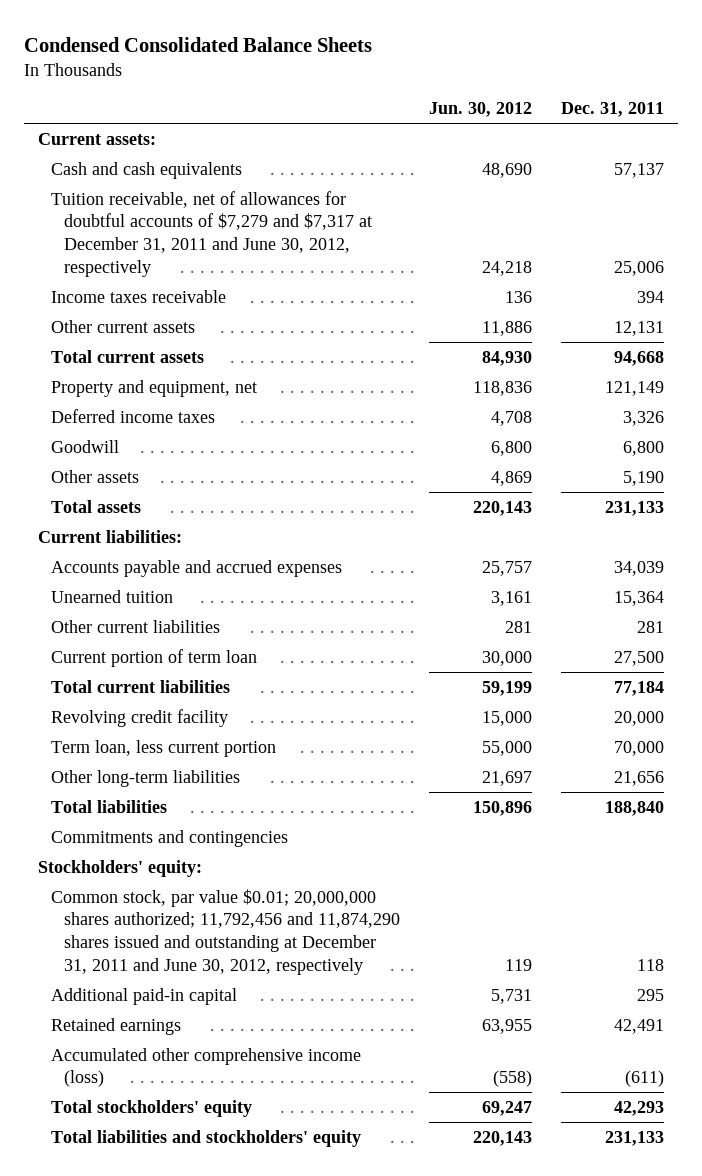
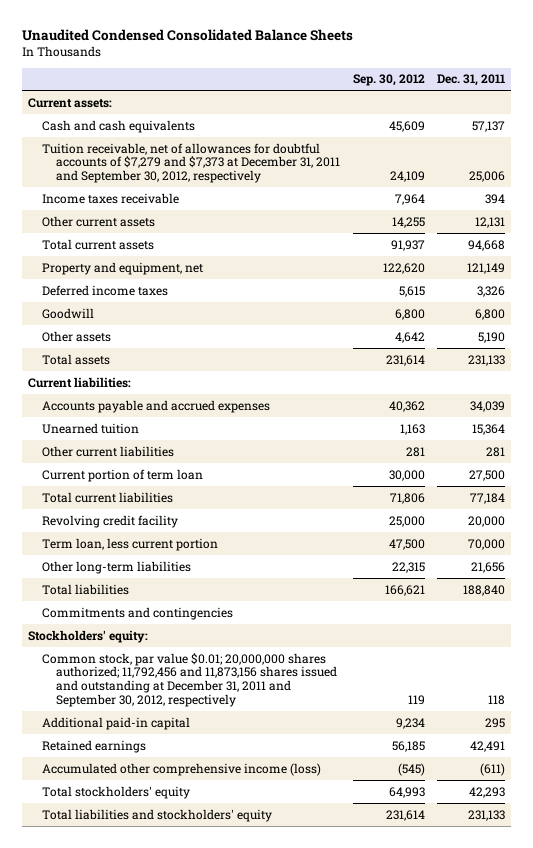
- Condensed Consolidated Balance Sheets
+ Unaudited Condensed Consolidated Balance Sheets
- | Jun. 30, 2012 | Dec. 31, 2011
+ | Sep. 30, 2012 | Dec. 31, 2011
- Tuition receivable, net of allowances for doubtful accounts of $7,279 and $7,317 at December 31, 2011 and June 30, 2012, respectively | 24,218 | 25,006
+ Tuition receivable, net of allowances for doubtful accounts of $7,279 and $7,373 at December 31, 2011 and September 30, 2012, respectively | 24,109 | 25,006
- Common stock, par value $0.01; 20,000,000 shares authorized; 11,792,456 and 11,874,290 shares issued and outstanding at December 31, 2011 and June 30, 2012, respectively | 119 | 118
+ Common stock, par value $0.01; 20,000,000 shares authorized; 11,792,456 and 11,873,156 shares issued and outstanding at December 31, 2011 and September 30, 2012, respectively | 119 | 118

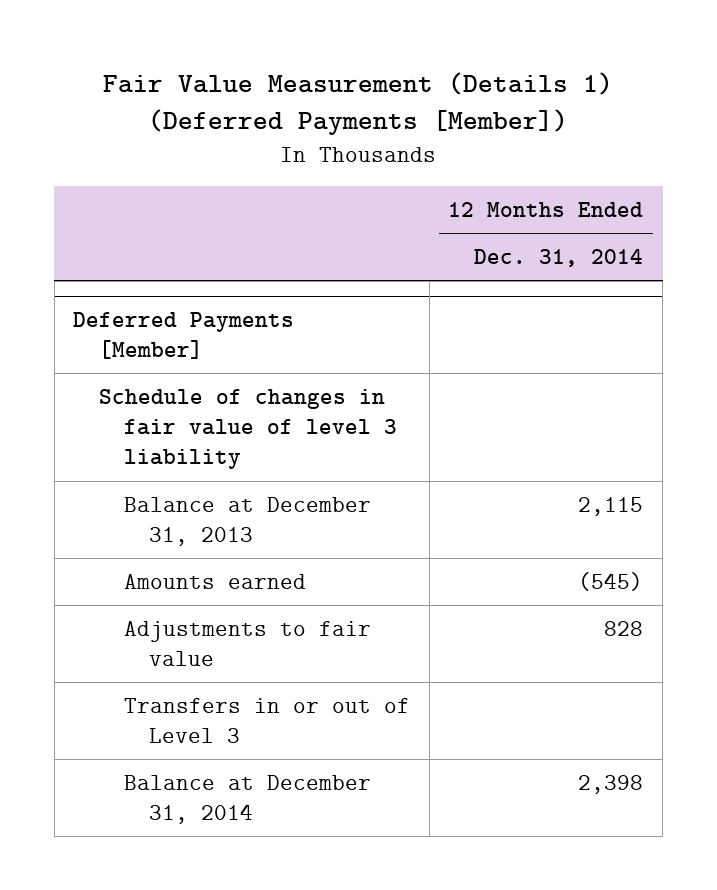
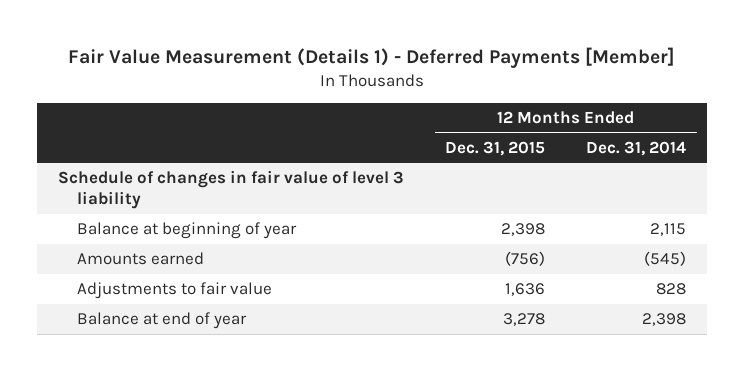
- Fair Value Measurement (Details 1) (Deferred Payments [Member])
+ Fair Value Measurement (Details 1) - Deferred Payments [Member]
- | 12 Months Ended Dec. 31, 2014
+ | 12 Months Ended Dec. 31, 2015 | 12 Months Ended Dec. 31, 2014
- Deferred Payments [Member]
- Balance at December 31, 2013 | 2,115
+ Balance at beginning of year | 2,398 | 2,115
- Transfers in or out of Level 3
- Balance at December 31, 2014 | 2,398
+ Balance at end of year | 3,278 | 2,398

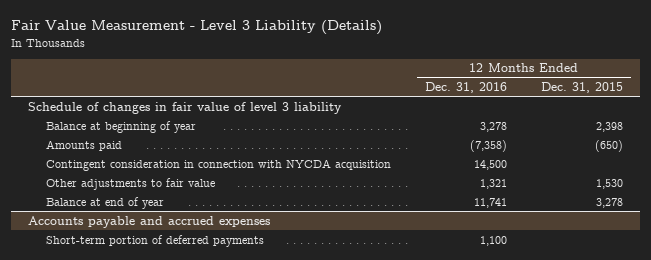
- Fair Value Measurement (Details 1) - Deferred Payments [Member]
+ Fair Value Measurement - Level 3 Liability (Details)
- | 12 Months Ended Dec. 31, 2015 | 12 Months Ended Dec. 31, 2014
+ | 12 Months Ended Dec. 31, 2016 | 12 Months Ended Dec. 31, 2015
- Amounts earned | (756) | (545)
- Adjustments to fair value | 1,636 | 828
+ Amounts paid | (7,358) | (650)
+ Contingent consideration in connection with NYCDA acquisition | 14,500 |
+ Other adjustments to fair value | 1,321 | 1,530
+ Accounts payable and accrued expenses
+ Short-term portion of deferred payments | 1,100 |

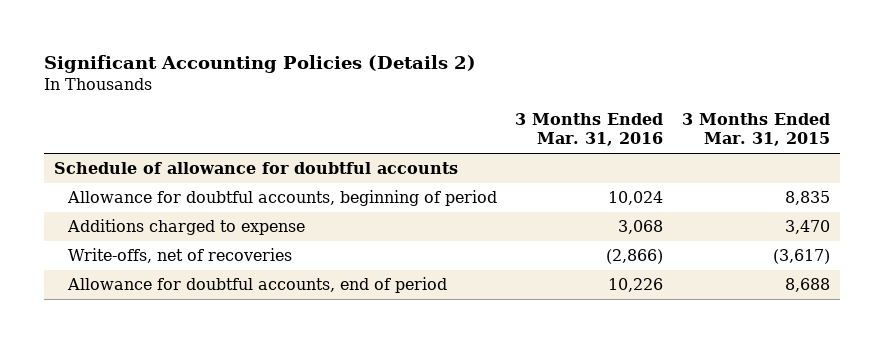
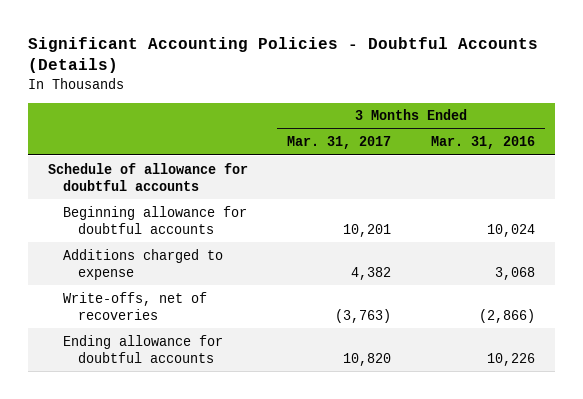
- Significant Accounting Policies (Details 2)
+ Significant Accounting Policies - Doubtful Accounts (Details)
- | 3 Months Ended Mar. 31, 2016 | 3 Months Ended Mar. 31, 2015
+ | 3 Months Ended Mar. 31, 2017 | 3 Months Ended Mar. 31, 2016
- Allowance for doubtful accounts, beginning of period | 10,024 | 8,835
+ Beginning allowance for doubtful accounts | 10,201 | 10,024
- Allowance for doubtful accounts, end of period | 10,226 | 8,688
+ Ending allowance for doubtful accounts | 10,820 | 10,226

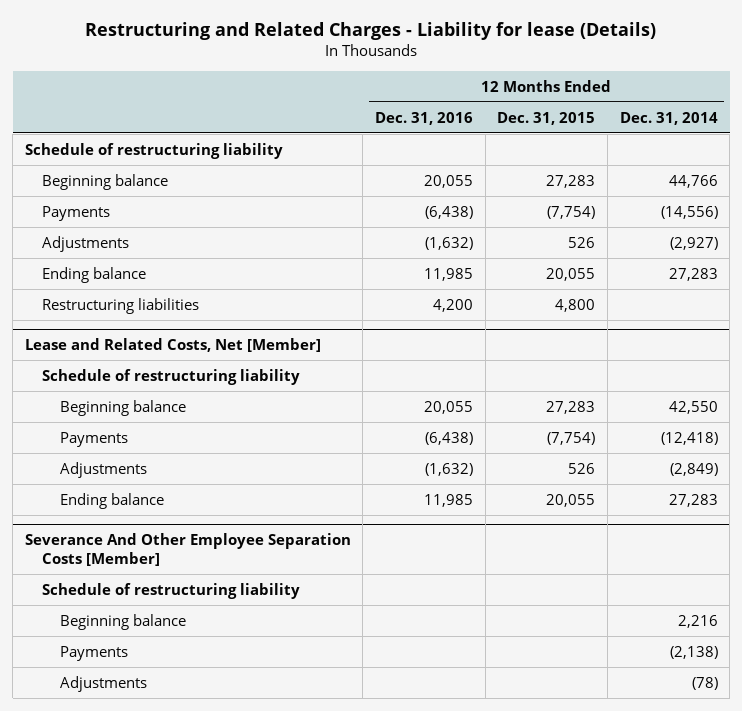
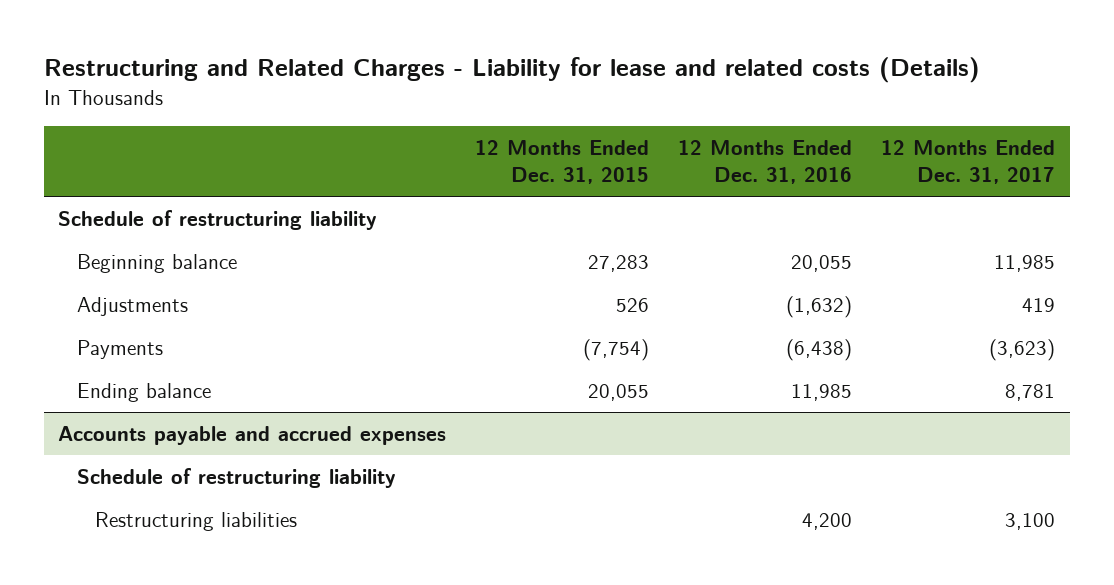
- Restructuring and Related Charges - Liability for lease (Details)
+ Restructuring and Related Charges - Liability for lease and related costs (Details)
- | 12 Months Ended Dec. 31, 2016 | 12 Months Ended Dec. 31, 2015 | 12 Months Ended Dec. 31, 2014
+ | 12 Months Ended Dec. 31, 2015 | 12 Months Ended Dec. 31, 2016 | 12 Months Ended Dec. 31, 2017
- Payments | (6,438) | (7,754) | (14,556)
- Ending balance | 11,985 | 20,055 | 27,283
- Restructuring liabilities | 4,200 | 4,800 |
- Lease and Related Costs, Net [Member]
- Schedule of restructuring liability
- Beginning balance | 20,055 | 27,283 | 42,550
- Adjustments | (1,632) | 526 | (2,849)
- Severance And Other Employee Separation Costs [Member]
+ Accounts payable and accrued expenses
- Beginning balance | | | 2,216
- Payments | | | (2,138)
- Adjustments | | | (78)
+ Restructuring liabilities | | 4,200 | 3,100

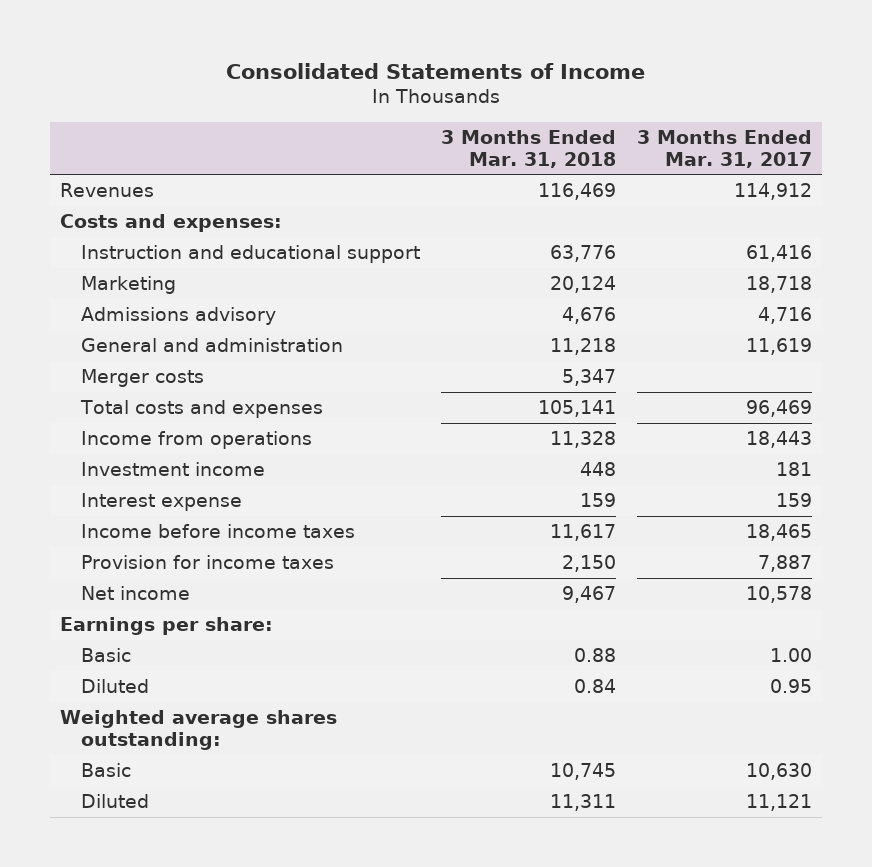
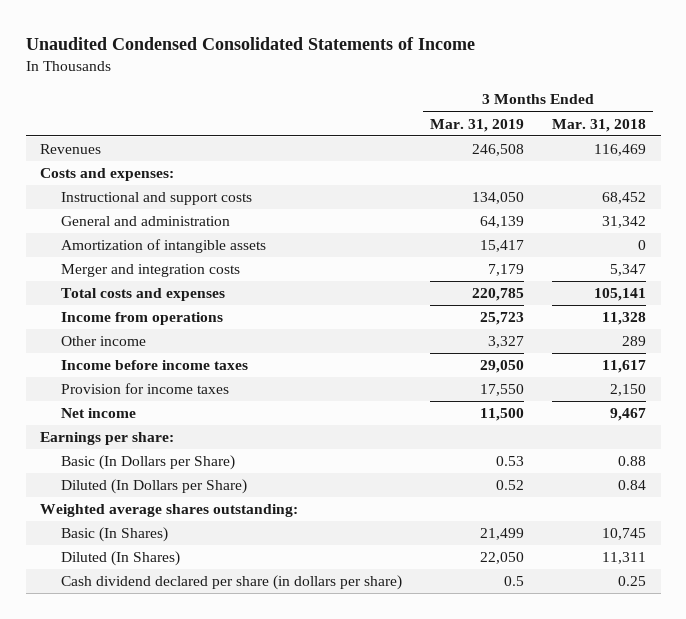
- Consolidated Statements of Income
+ Unaudited Condensed Consolidated Statements of Income
- | 3 Months Ended Mar. 31, 2018 | 3 Months Ended Mar. 31, 2017
+ | 3 Months Ended Mar. 31, 2019 | 3 Months Ended Mar. 31, 2018
- Instruction and educational support | 63,776 | 61,416
- Marketing | 20,124 | 18,718
- Admissions advisory | 4,676 | 4,716
- General and administration | 11,218 | 11,619
- Merger costs | 5,347 |
+ Instructional and support costs | 134,050 | 68,452
+ General and administration | 64,139 | 31,342
+ Amortization of intangible assets | 15,417 | 0
+ Merger and integration costs | 7,179 | 5,347
- Investment income | 448 | 181
- Interest expense | 159 | 159
+ Other income | 3,327 | 289
- Basic | 0.88 | 1.00
- Diluted | 0.84 | 0.95
+ Basic (In Dollars per Share) | 0.53 | 0.88
+ Diluted (In Dollars per Share) | 0.52 | 0.84
- Basic | 10,745 | 10,630
- Diluted | 11,311 | 11,121
+ Basic (In Shares) | 21,499 | 10,745
+ Diluted (In Shares) | 22,050 | 11,311
+ Cash dividend declared per share (in dollars per share) | 0.5 | 0.25

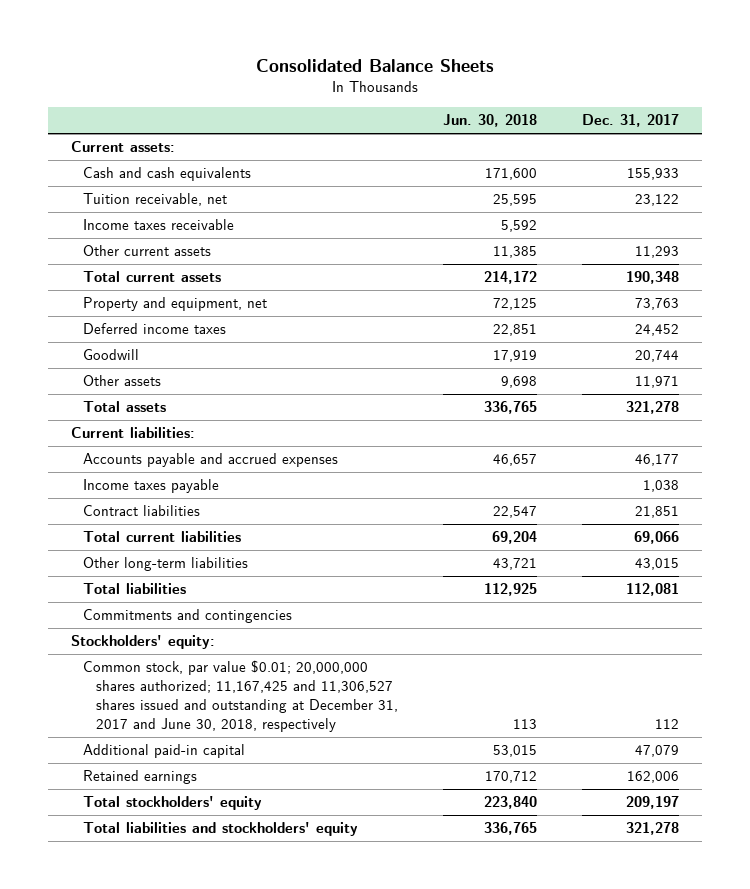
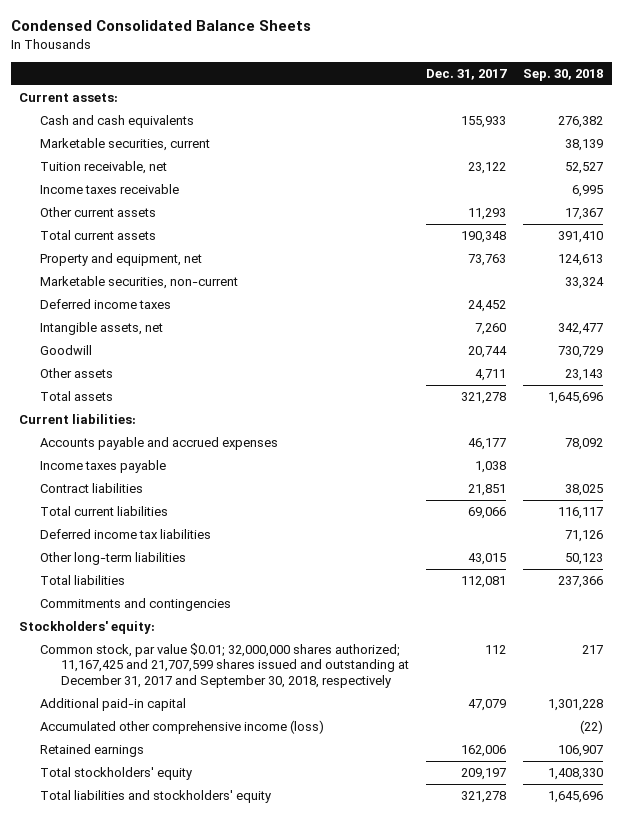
- Consolidated Balance Sheets
+ Condensed Consolidated Balance Sheets
- | Jun. 30, 2018 | Dec. 31, 2017
+ | Dec. 31, 2017 | Sep. 30, 2018
+ Marketable securities, current | | 38,139
+ Marketable securities, non-current | | 33,324
+ Intangible assets, net | 7,260 | 342,477
- Other assets | 9,698 | 11,971
+ Other assets | 4,711 | 23,143
+ Deferred income tax liabilities | | 71,126
- Common stock, par value $0.01; 20,000,000 shares authorized; 11,167,425 and 11,306,527 shares issued and outstanding at December 31, 2017 and June 30, 2018, respectively | 113 | 112
+ Common stock, par value $0.01; 32,000,000 shares authorized; 11,167,425 and 21,707,599 shares issued and outstanding at December 31, 2017 and September 30, 2018, respectively | 112 | 217
+ Accumulated other comprehensive income (loss) | | (22)

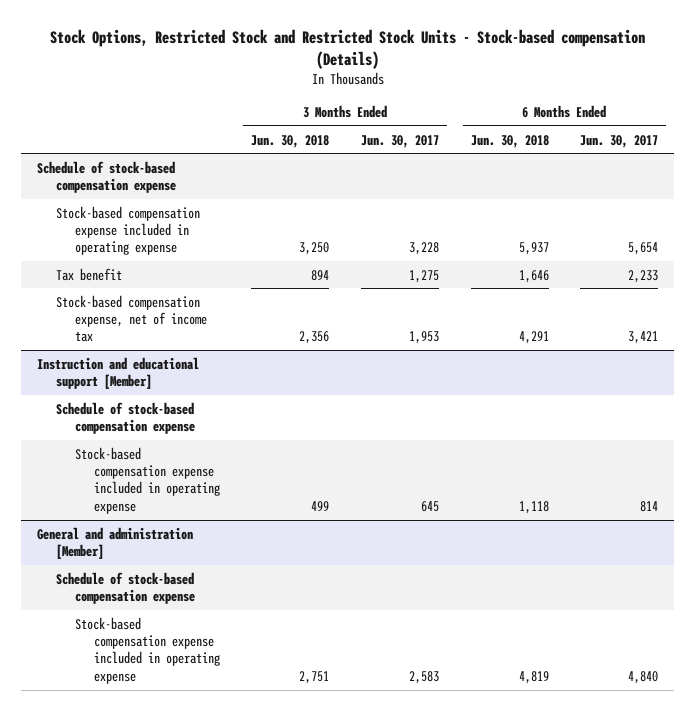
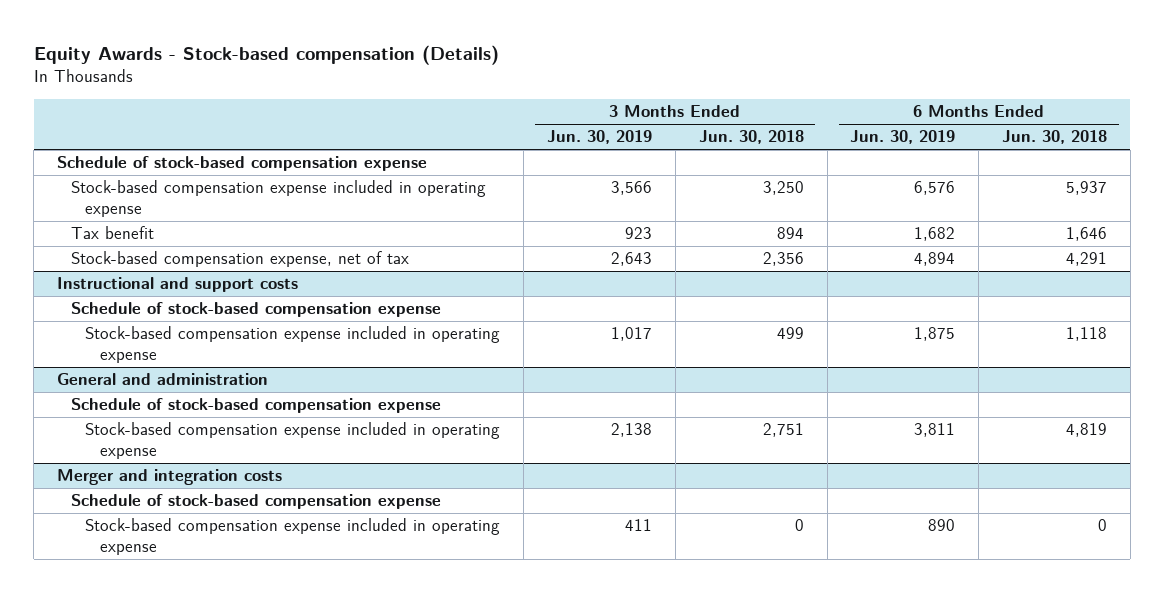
- Stock Options, Restricted Stock and Restricted Stock Units - Stock-based compensation (Details)
+ Equity Awards - Stock-based compensation (Details)
- | 3 Months Ended Jun. 30, 2018 | 3 Months Ended Jun. 30, 2017 | 6 Months Ended Jun. 30, 2018 | 6 Months Ended Jun. 30, 2017
+ | 3 Months Ended Jun. 30, 2019 | 3 Months Ended Jun. 30, 2018 | 6 Months Ended Jun. 30, 2019 | 6 Months Ended Jun. 30, 2018
- Stock-based compensation expense, net of income tax | 2,356 | 1,953 | 4,291 | 3,421
- Instruction and educational support [Member]
+ Stock-based compensation expense, net of tax | 2,643 | 2,356 | 4,894 | 4,291
+ Instructional and support costs
- General and administration [Member]
+ General and administration
+ Merger and integration costs
+ Schedule of stock-based compensation expense
+ Stock-based compensation expense included in operating expense | 411 | 0 | 890 | 0

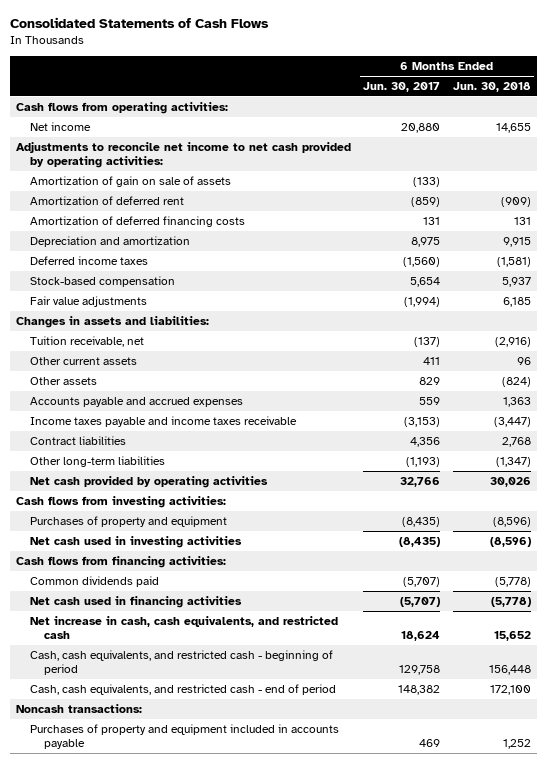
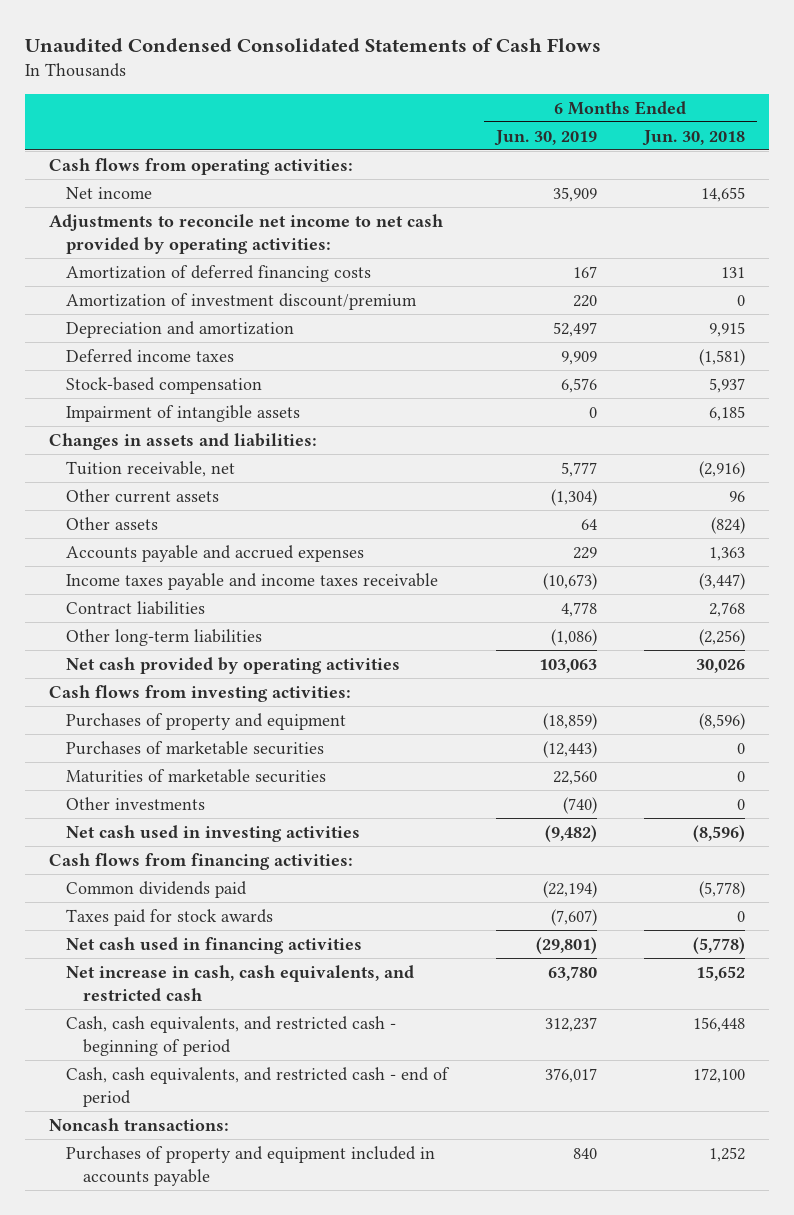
- Consolidated Statements of Cash Flows
+ Unaudited Condensed Consolidated Statements of Cash Flows
- | 6 Months Ended Jun. 30, 2017 | 6 Months Ended Jun. 30, 2018
+ | 6 Months Ended Jun. 30, 2019 | 6 Months Ended Jun. 30, 2018
- Amortization of gain on sale of assets | (133) |
- Amortization of deferred rent | (859) | (909)
+ Amortization of investment discount/premium | 220 | 0
- Fair value adjustments | (1,994) | 6,185
+ Impairment of intangible assets | 0 | 6,185
- Other long-term liabilities | (1,193) | (1,347)
+ Other long-term liabilities | (1,086) | (2,256)
+ Purchases of marketable securities | (12,443) | 0
+ Maturities of marketable securities | 22,560 | 0
+ Other investments | (740) | 0
+ Taxes paid for stock awards | (7,607) | 0

